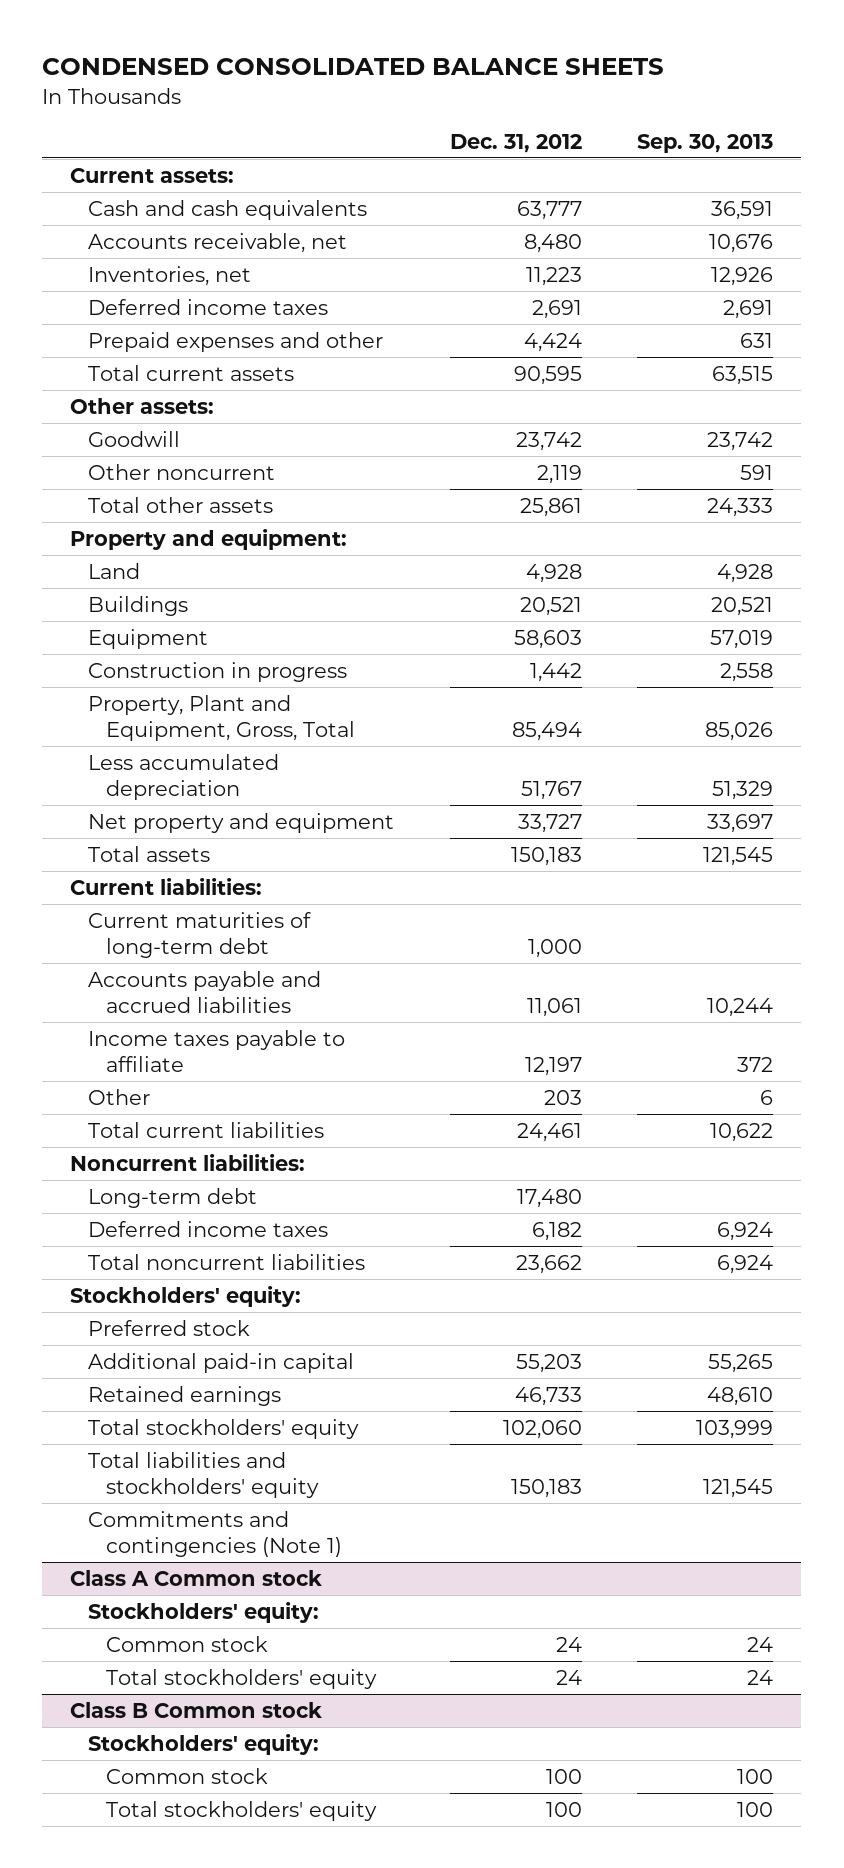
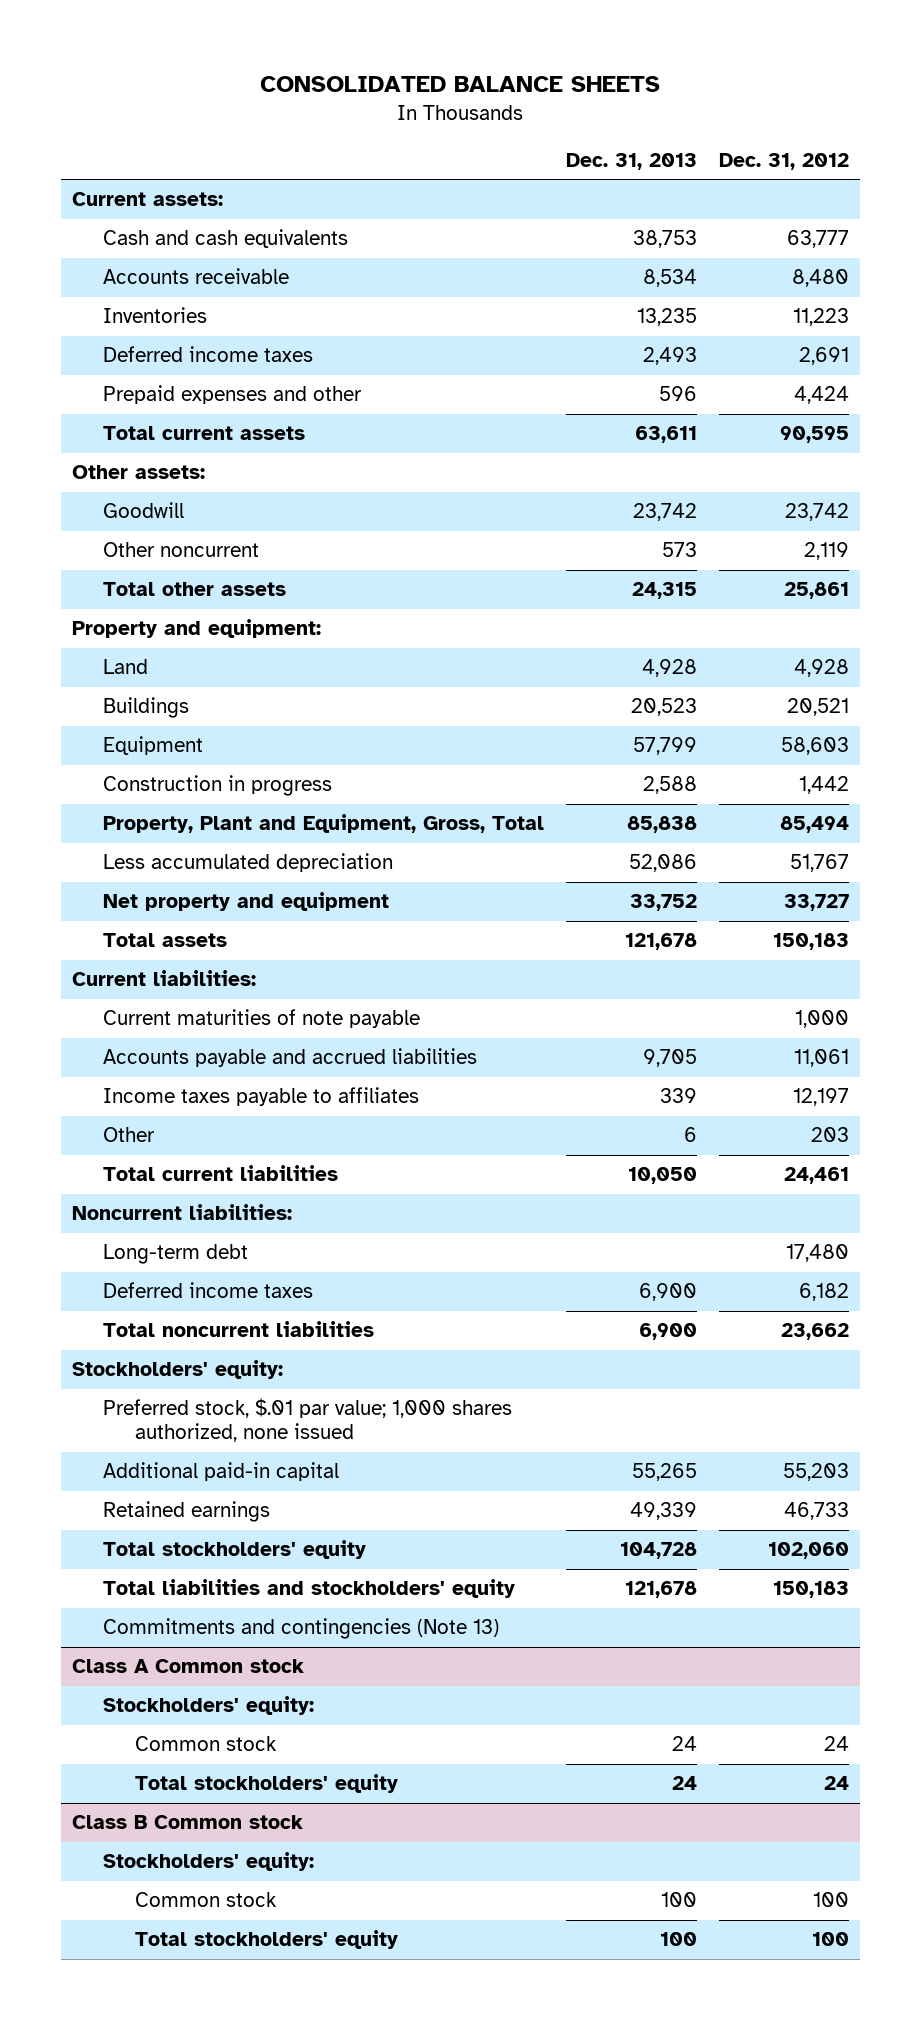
- CONDENSED CONSOLIDATED BALANCE SHEETS
+ CONSOLIDATED BALANCE SHEETS
- | Dec. 31, 2012 | Sep. 30, 2013
+ | Dec. 31, 2013 | Dec. 31, 2012
- Accounts receivable, net | 8,480 | 10,676
- Inventories, net | 11,223 | 12,926
+ Accounts receivable | 8,534 | 8,480
+ Inventories | 13,235 | 11,223
- Current maturities of long-term debt | 1,000 |
+ Current maturities of note payable | | 1,000
- Income taxes payable to affiliate | 12,197 | 372
+ Income taxes payable to affiliates | 339 | 12,197
- Preferred stock
+ Preferred stock, $.01 par value; 1,000 shares authorized, none issued
- Commitments and contingencies (Note 1)
+ Commitments and contingencies (Note 13)

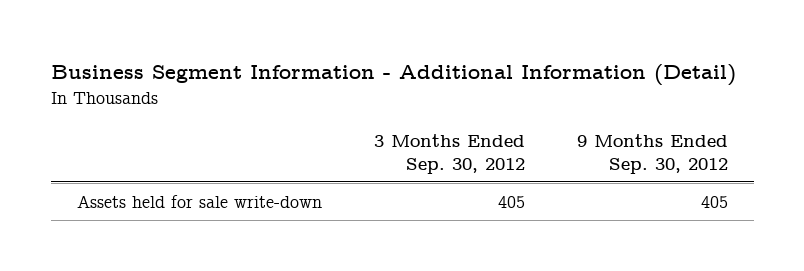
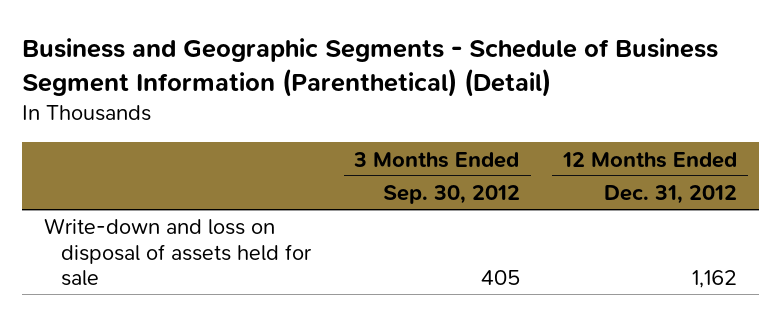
- Business Segment Information - Additional Information (Detail)
+ Business and Geographic Segments - Schedule of Business Segment Information (Parenthetical) (Detail)
- | 3 Months Ended Sep. 30, 2012 | 9 Months Ended Sep. 30, 2012
+ | 3 Months Ended Sep. 30, 2012 | 12 Months Ended Dec. 31, 2012
- Assets held for sale write-down | 405 | 405
+ Write-down and loss on disposal of assets held for sale | 405 | 1,162

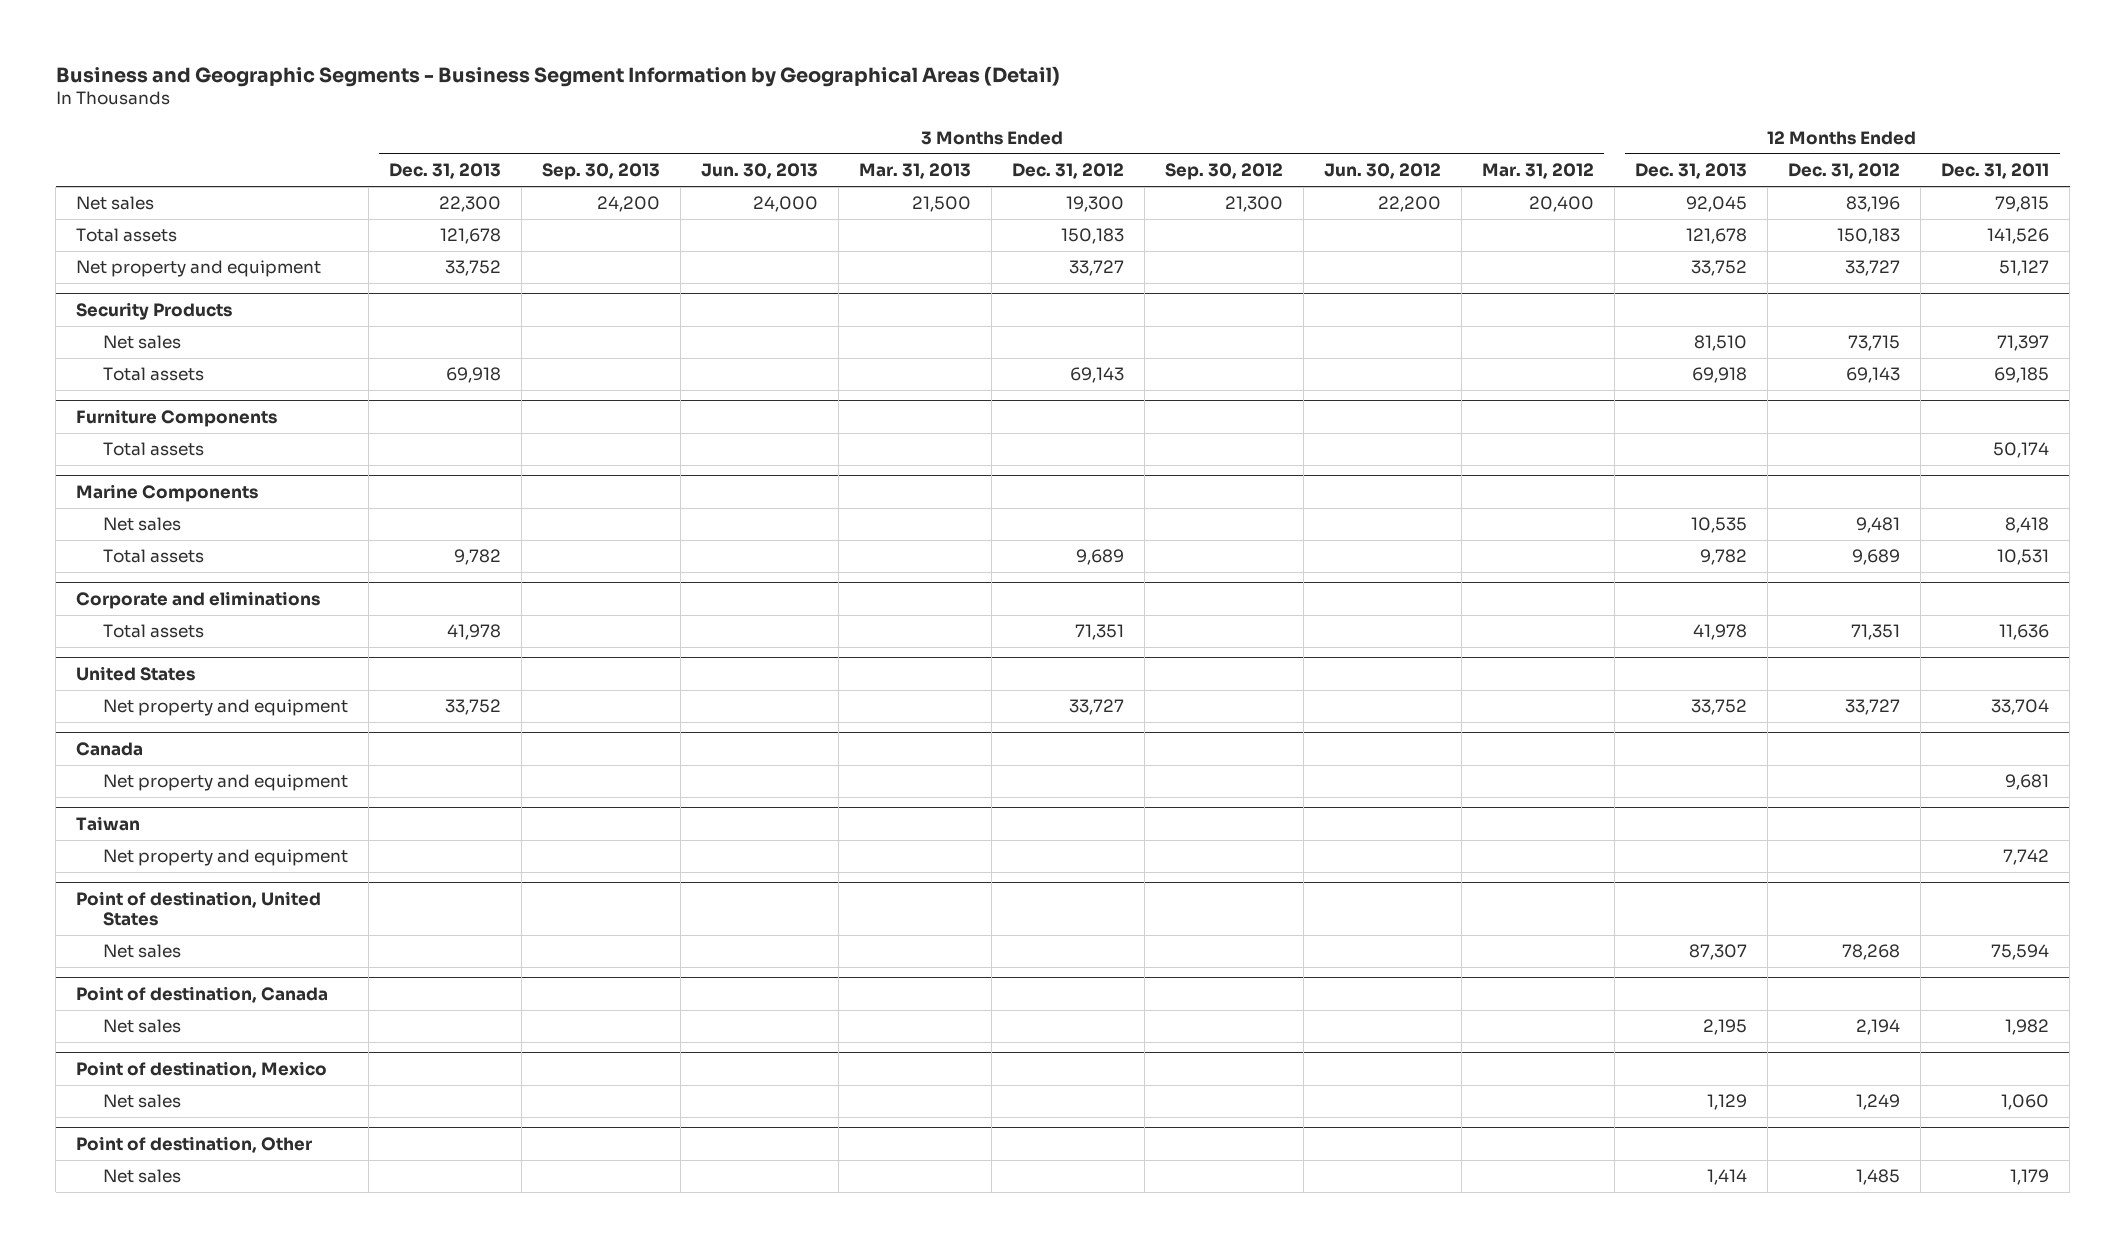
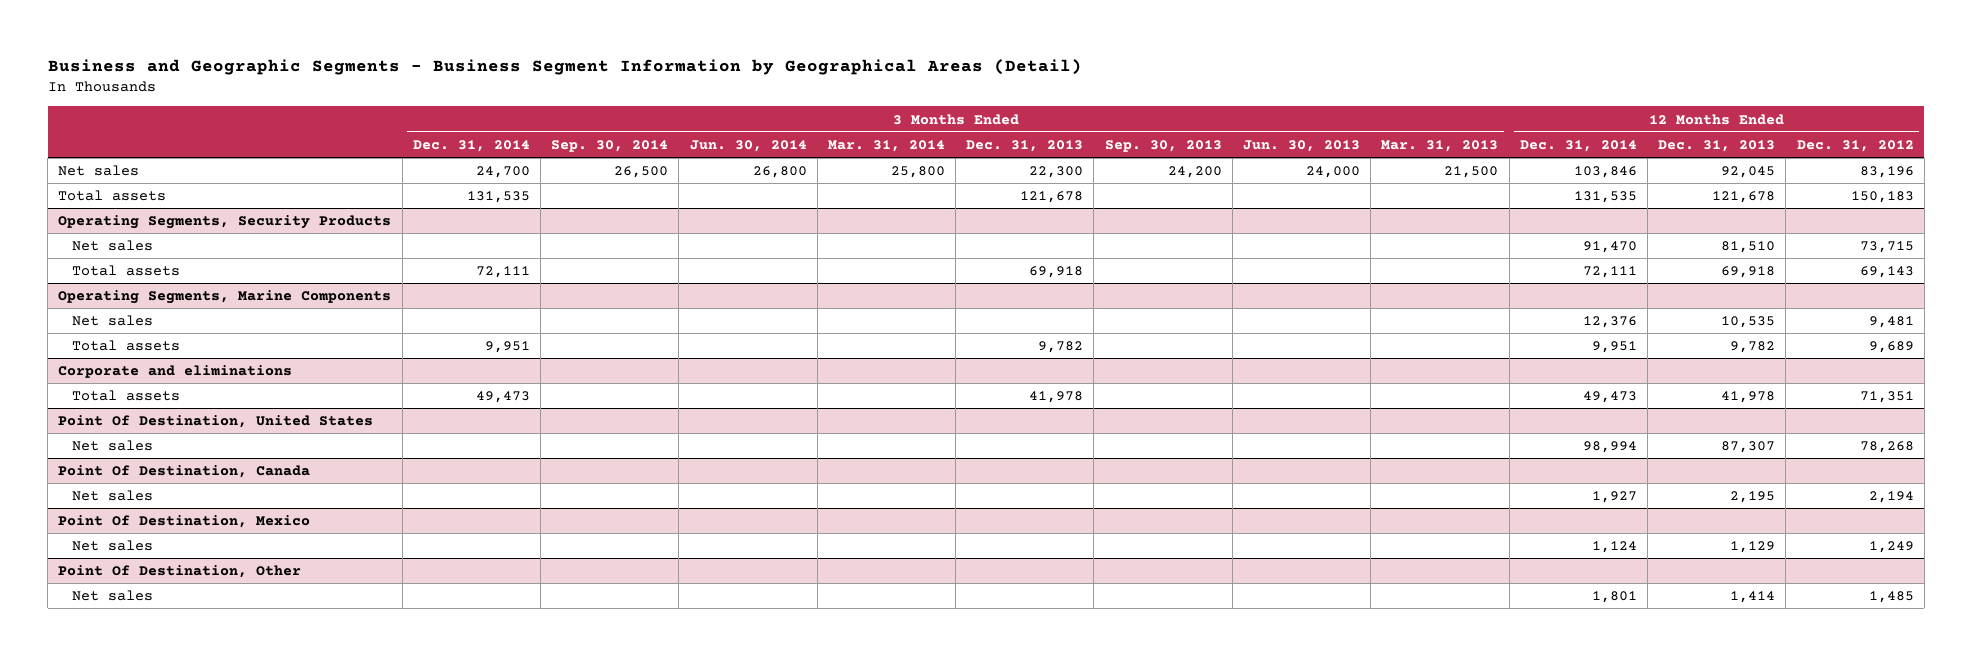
- | 3 Months Ended Dec. 31, 2013 | 3 Months Ended Sep. 30, 2013 | 3 Months Ended Jun. 30, 2013 | 3 Months Ended Mar. 31, 2013 | 3 Months Ended Dec. 31, 2012 | 3 Months Ended Sep. 30, 2012 | 3 Months Ended Jun. 30, 2012 | 3 Months Ended Mar. 31, 2012 | 12 Months Ended Dec. 31, 2013 | 12 Months Ended Dec. 31, 2012 | 12 Months Ended Dec. 31, 2011
+ | 3 Months Ended Dec. 31, 2014 | 3 Months Ended Sep. 30, 2014 | 3 Months Ended Jun. 30, 2014 | 3 Months Ended Mar. 31, 2014 | 3 Months Ended Dec. 31, 2013 | 3 Months Ended Sep. 30, 2013 | 3 Months Ended Jun. 30, 2013 | 3 Months Ended Mar. 31, 2013 | 12 Months Ended Dec. 31, 2014 | 12 Months Ended Dec. 31, 2013 | 12 Months Ended Dec. 31, 2012
- Net property and equipment | 33,752 | | | | 33,727 | | | | 33,752 | 33,727 | 51,127
- Security Products
+ Operating Segments, Security Products
- Furniture Components
- Total assets | | | | | | | | | | | 50,174
- Marine Components
+ Operating Segments, Marine Components
- United States
- Net property and equipment | 33,752 | | | | 33,727 | | | | 33,752 | 33,727 | 33,704
- Canada
- Net property and equipment | | | | | | | | | | | 9,681
- Taiwan
- Net property and equipment | | | | | | | | | | | 7,742
- Point of destination, United States
+ Point Of Destination, United States
- Point of destination, Canada
+ Point Of Destination, Canada
- Point of destination, Mexico
+ Point Of Destination, Mexico
- Point of destination, Other
+ Point Of Destination, Other

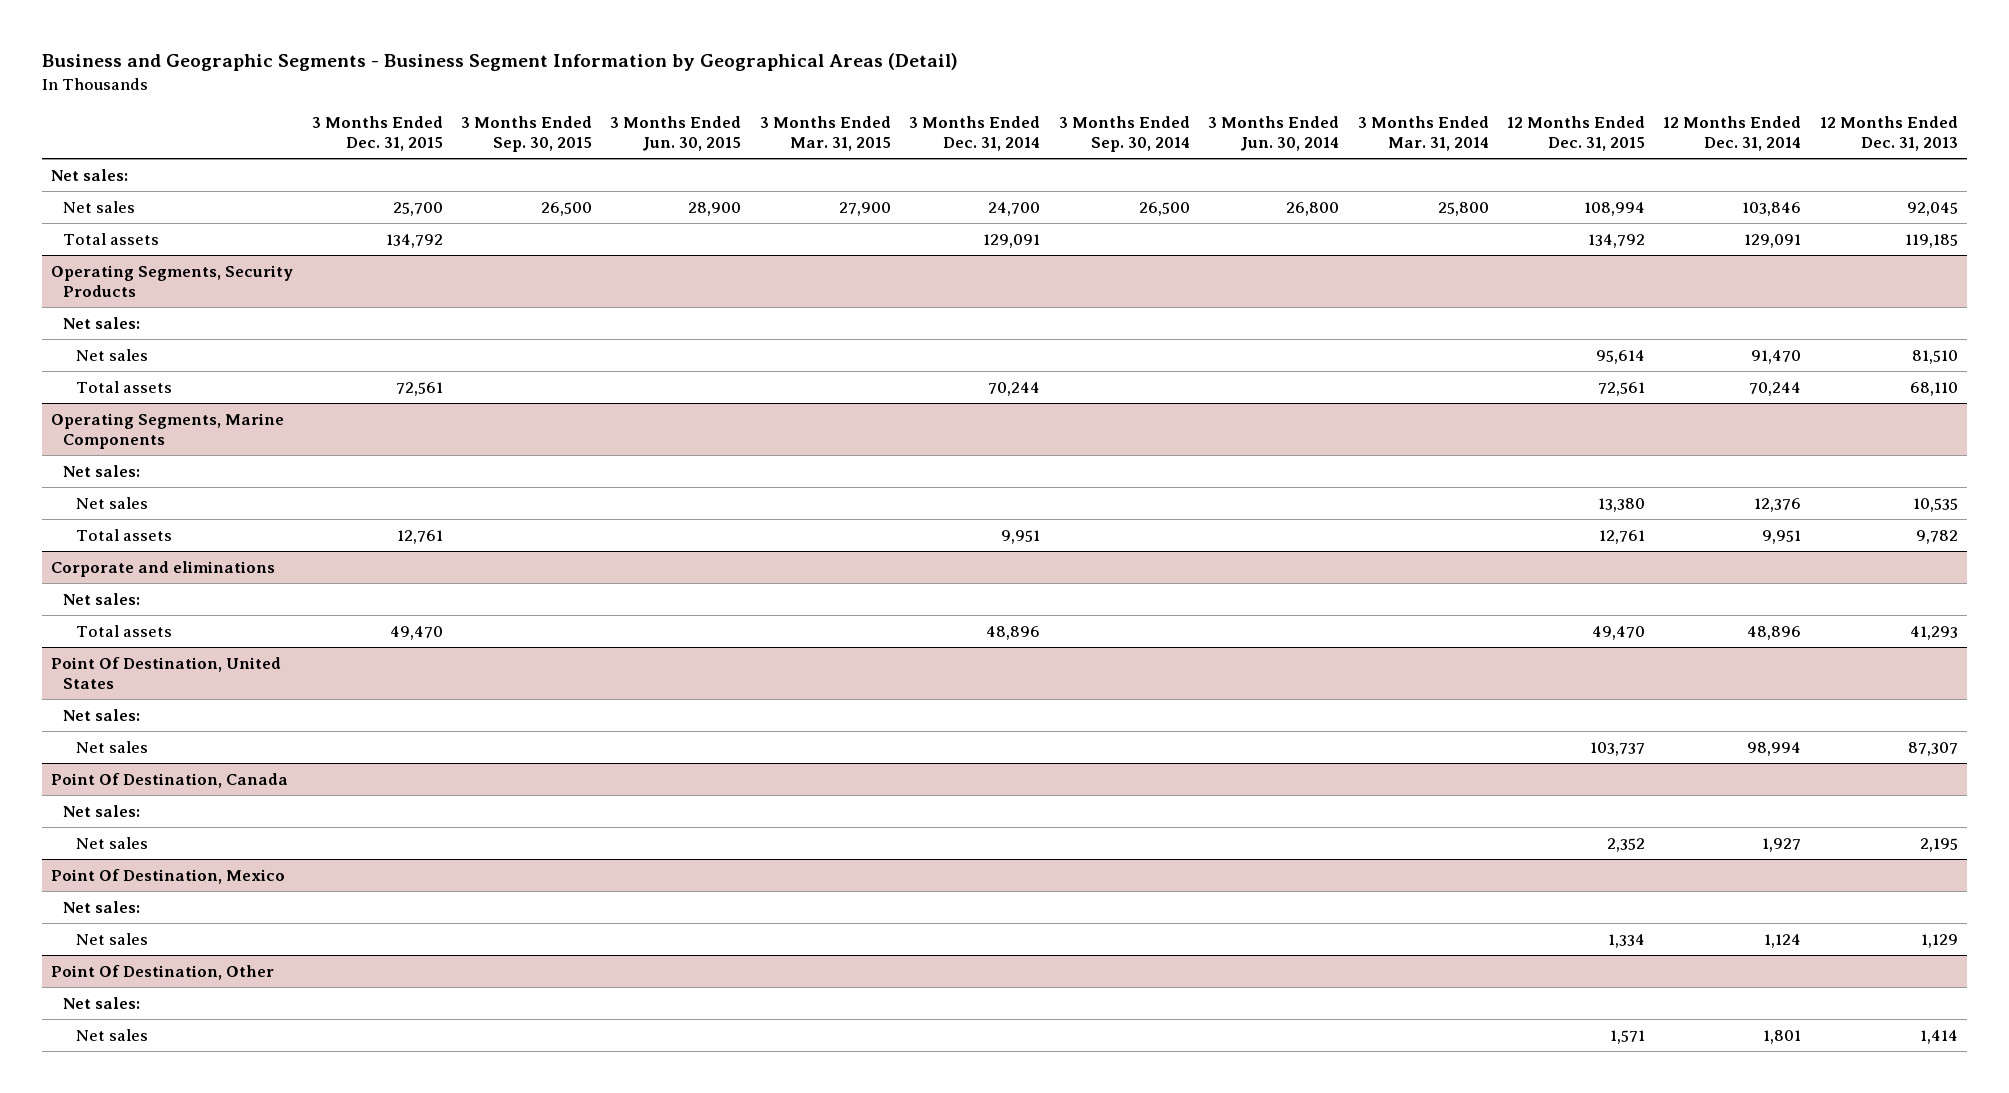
- | 3 Months Ended Dec. 31, 2014 | 3 Months Ended Sep. 30, 2014 | 3 Months Ended Jun. 30, 2014 | 3 Months Ended Mar. 31, 2014 | 3 Months Ended Dec. 31, 2013 | 3 Months Ended Sep. 30, 2013 | 3 Months Ended Jun. 30, 2013 | 3 Months Ended Mar. 31, 2013 | 12 Months Ended Dec. 31, 2014 | 12 Months Ended Dec. 31, 2013 | 12 Months Ended Dec. 31, 2012
+ | 3 Months Ended Dec. 31, 2015 | 3 Months Ended Sep. 30, 2015 | 3 Months Ended Jun. 30, 2015 | 3 Months Ended Mar. 31, 2015 | 3 Months Ended Dec. 31, 2014 | 3 Months Ended Sep. 30, 2014 | 3 Months Ended Jun. 30, 2014 | 3 Months Ended Mar. 31, 2014 | 12 Months Ended Dec. 31, 2015 | 12 Months Ended Dec. 31, 2014 | 12 Months Ended Dec. 31, 2013
+ Net sales:
- Total assets | 131,535 | | | | 121,678 | | | | 131,535 | 121,678 | 150,183
+ Total assets | 134,792 | | | | 129,091 | | | | 134,792 | 129,091 | 119,185
@ Operating Segments, Security Products
+ Net sales:
- Total assets | 72,111 | | | | 69,918 | | | | 72,111 | 69,918 | 69,143
+ Total assets | 72,561 | | | | 70,244 | | | | 72,561 | 70,244 | 68,110
@ Operating Segments, Marine Components
+ Net sales:
@ Corporate and eliminations
- Total assets | 49,473 | | | | 41,978 | | | | 49,473 | 41,978 | 71,351
+ Net sales:
+ Total assets | 49,470 | | | | 48,896 | | | | 49,470 | 48,896 | 41,293
@ Point Of Destination, United States
+ Net sales:
@ Point Of Destination, Canada
+ Net sales:
@ Point Of Destination, Mexico
+ Net sales:
@ Point Of Destination, Other
+ Net sales:

